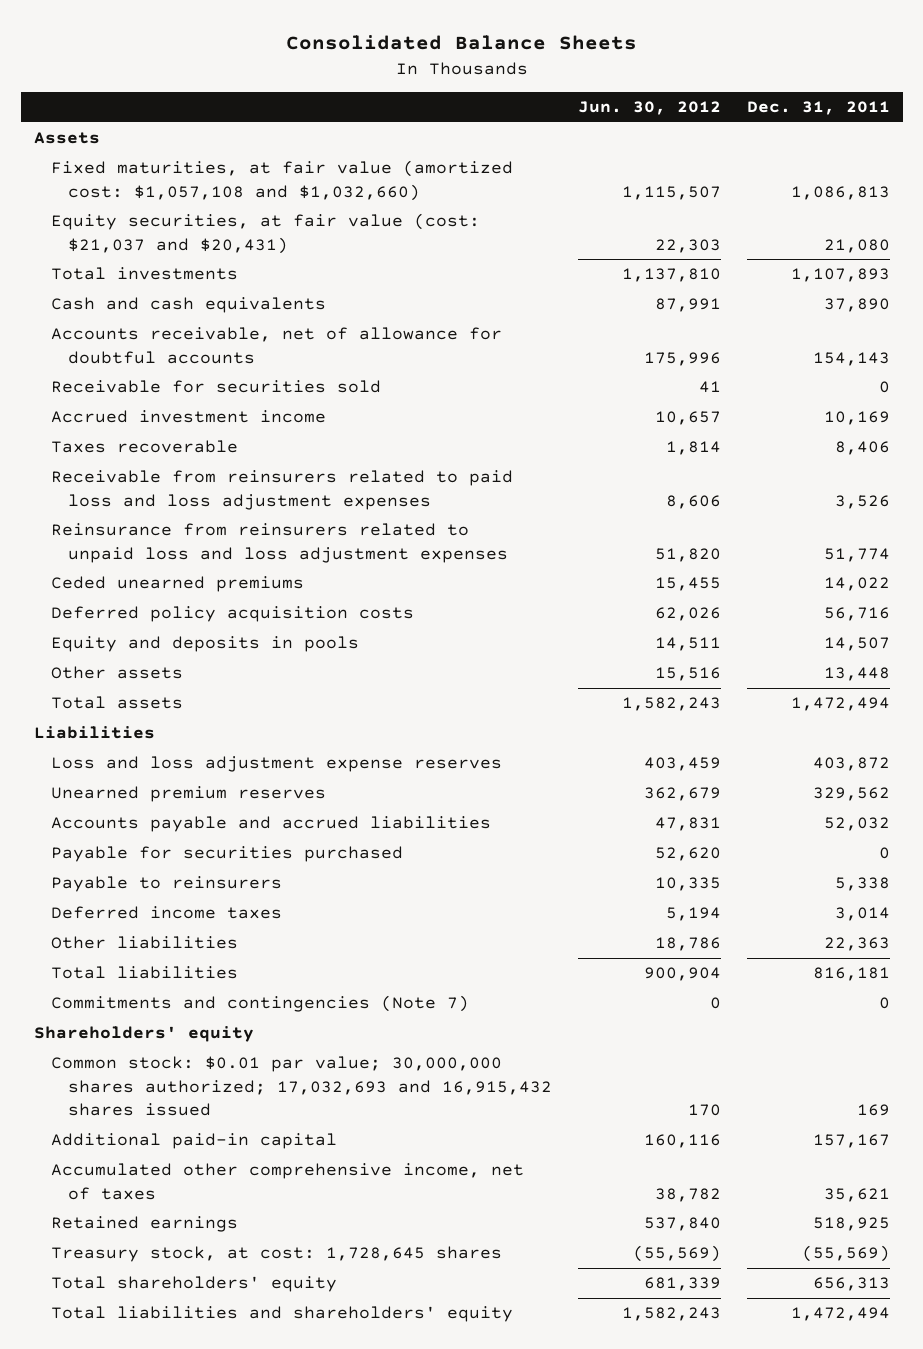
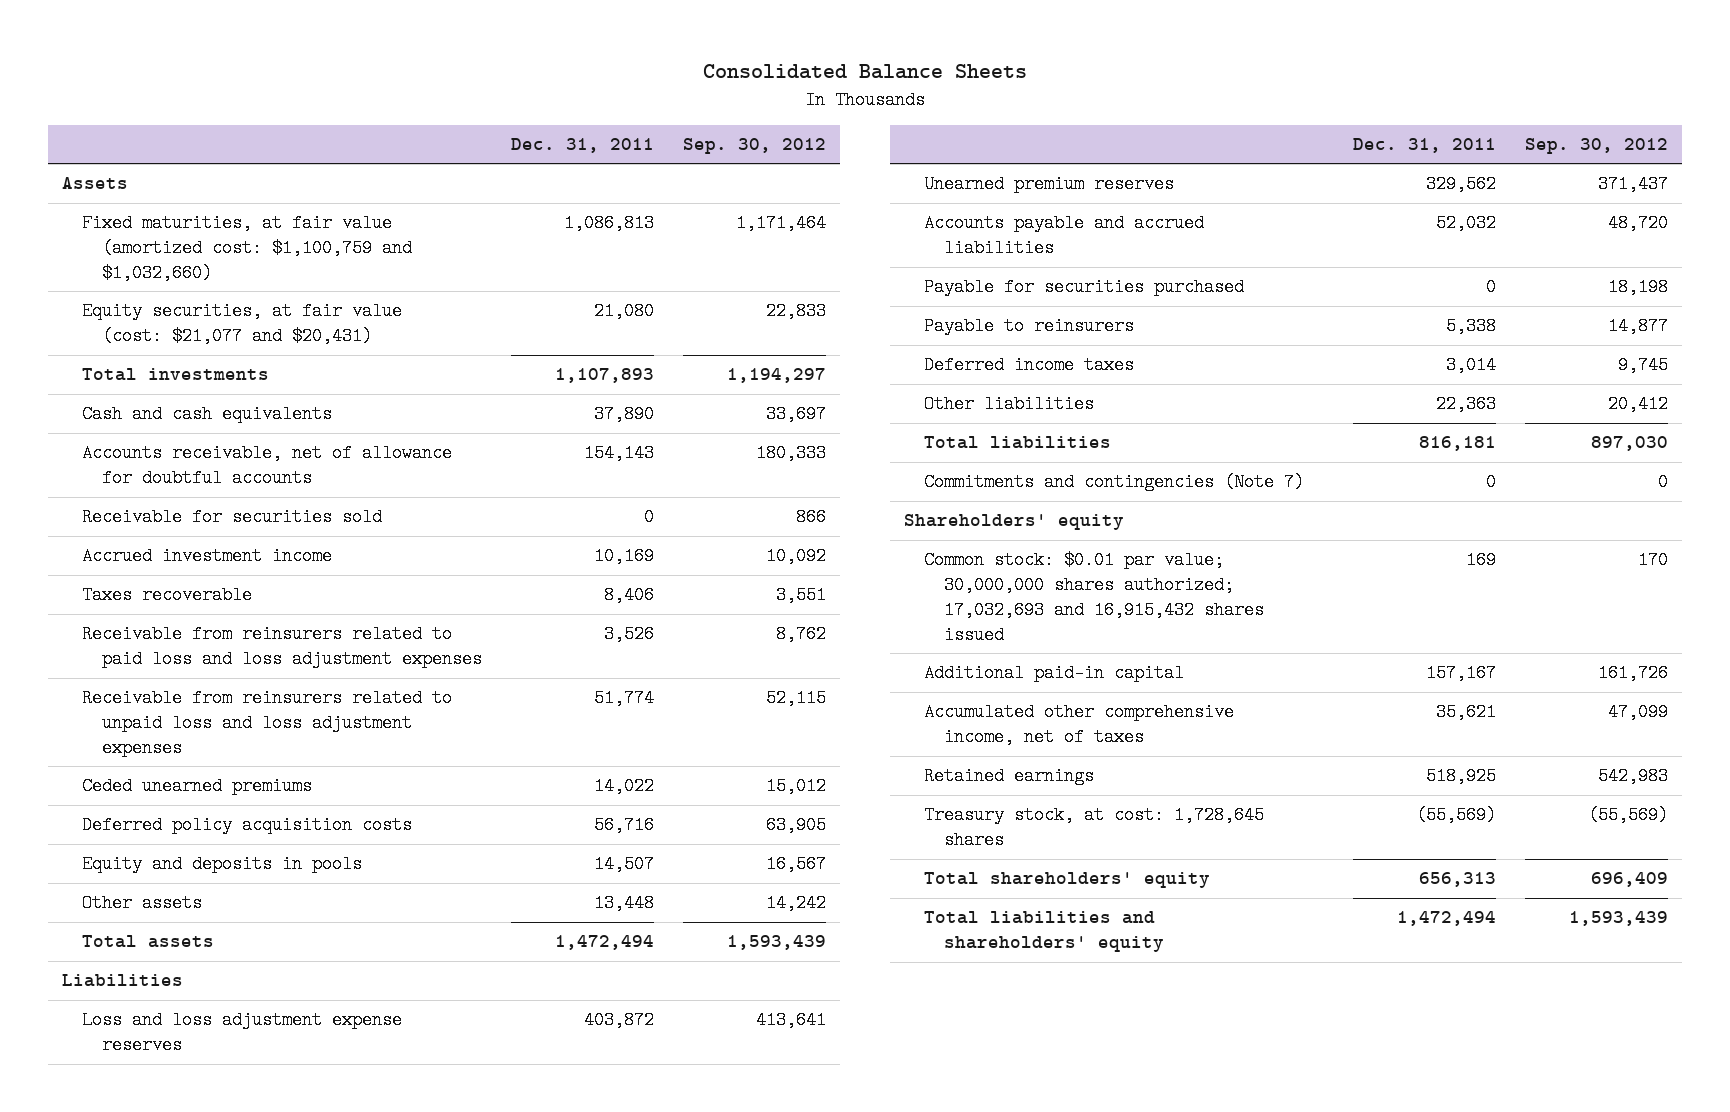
- | Jun. 30, 2012 | Dec. 31, 2011
+ | Dec. 31, 2011 | Sep. 30, 2012
- Fixed maturities, at fair value (amortized cost: $1,057,108 and $1,032,660) | 1,115,507 | 1,086,813
- Equity securities, at fair value (cost: $21,037 and $20,431) | 22,303 | 21,080
+ Fixed maturities, at fair value (amortized cost: $1,100,759 and $1,032,660) | 1,086,813 | 1,171,464
+ Equity securities, at fair value (cost: $21,077 and $20,431) | 21,080 | 22,833
- Reinsurance from reinsurers related to unpaid loss and loss adjustment expenses | 51,820 | 51,774
+ Receivable from reinsurers related to unpaid loss and loss adjustment expenses | 51,774 | 52,115

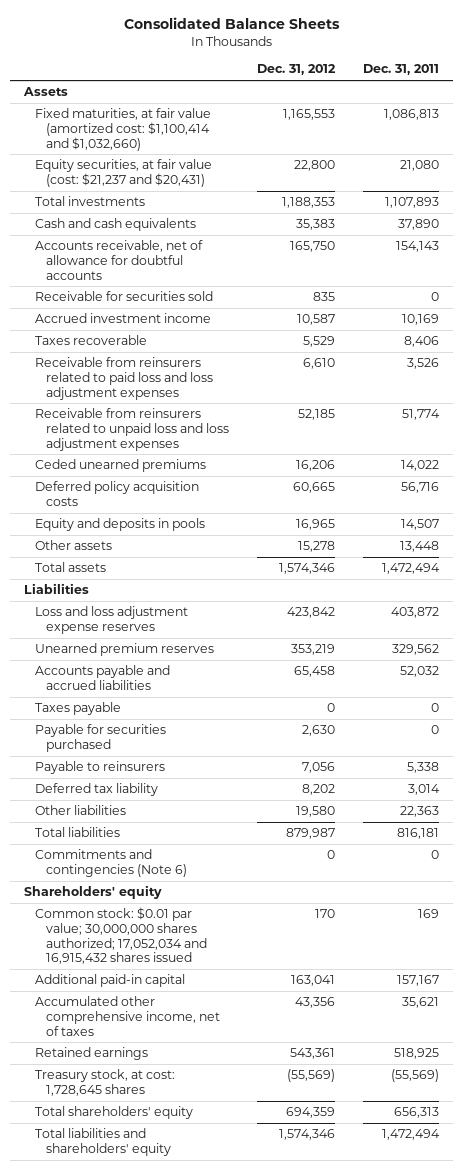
- | Dec. 31, 2011 | Sep. 30, 2012
+ | Dec. 31, 2012 | Dec. 31, 2011
- Fixed maturities, at fair value (amortized cost: $1,100,759 and $1,032,660) | 1,086,813 | 1,171,464
- Equity securities, at fair value (cost: $21,077 and $20,431) | 21,080 | 22,833
+ Fixed maturities, at fair value (amortized cost: $1,100,414 and $1,032,660) | 1,165,553 | 1,086,813
+ Equity securities, at fair value (cost: $21,237 and $20,431) | 22,800 | 21,080
+ Taxes payable | 0 | 0
- Deferred income taxes | 3,014 | 9,745
+ Deferred tax liability | 8,202 | 3,014
- Commitments and contingencies (Note 7) | 0 | 0
+ Commitments and contingencies (Note 6) | 0 | 0
- Common stock: $0.01 par value; 30,000,000 shares authorized; 17,032,693 and 16,915,432 shares issued | 169 | 170
+ Common stock: $0.01 par value; 30,000,000 shares authorized; 17,052,034 and 16,915,432 shares issued | 170 | 169

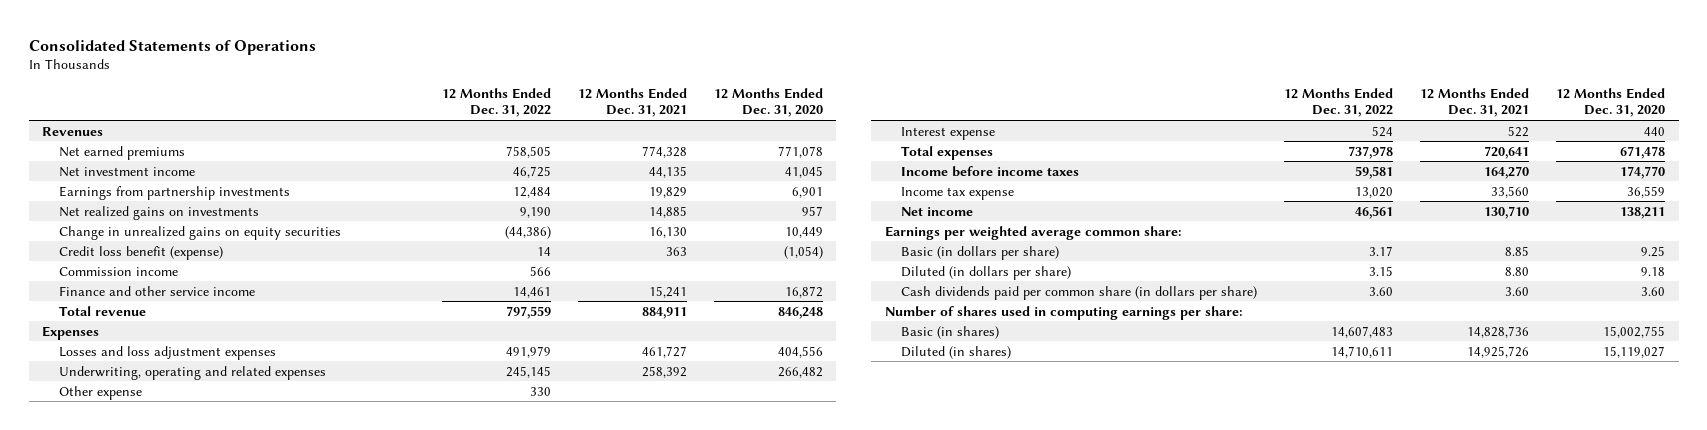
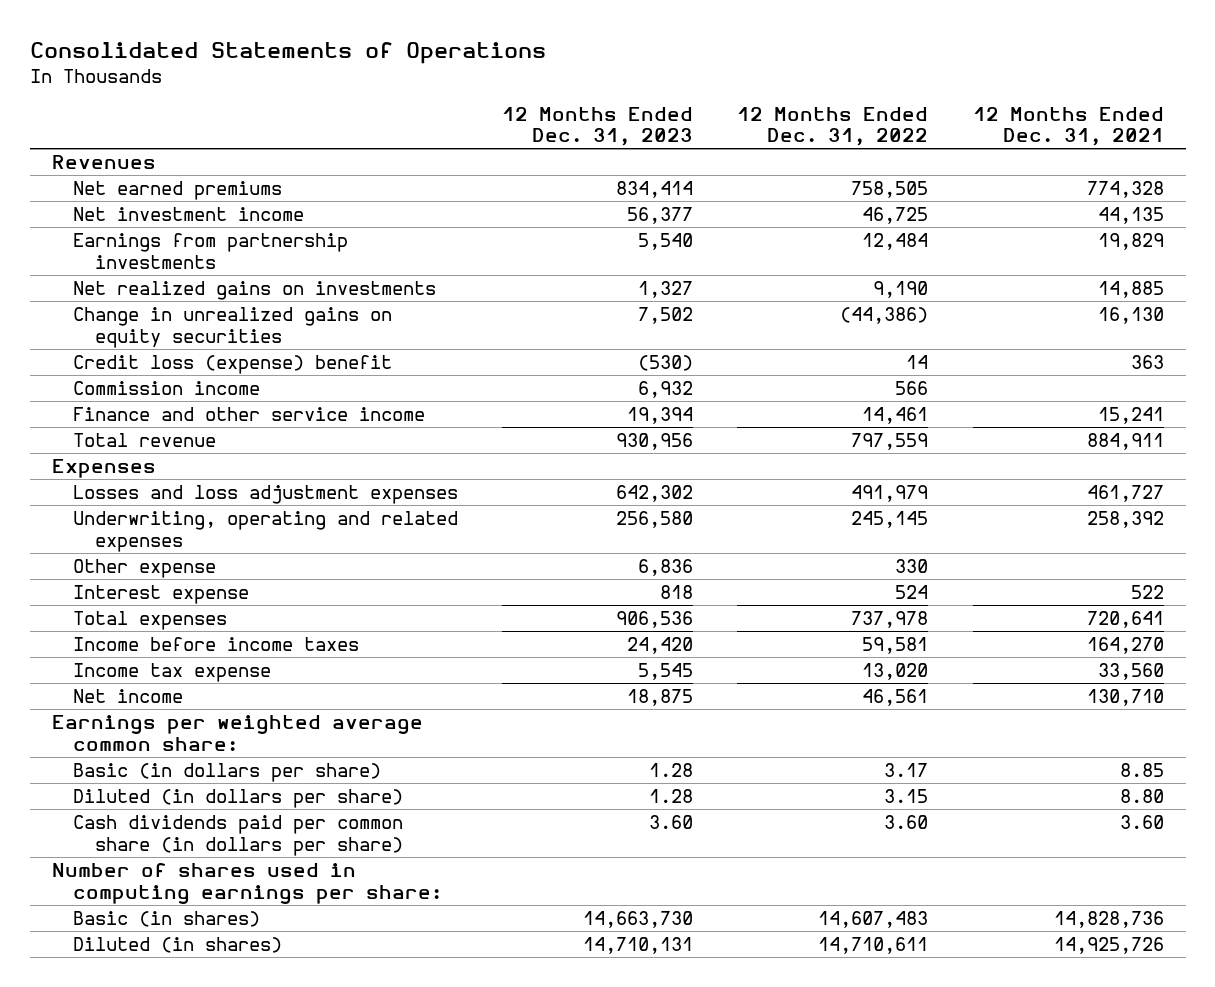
- | 12 Months Ended Dec. 31, 2022 | 12 Months Ended Dec. 31, 2021 | 12 Months Ended Dec. 31, 2020
+ | 12 Months Ended Dec. 31, 2023 | 12 Months Ended Dec. 31, 2022 | 12 Months Ended Dec. 31, 2021
- Credit loss benefit (expense) | 14 | 363 | (1,054)
+ Credit loss (expense) benefit | (530) | 14 | 363

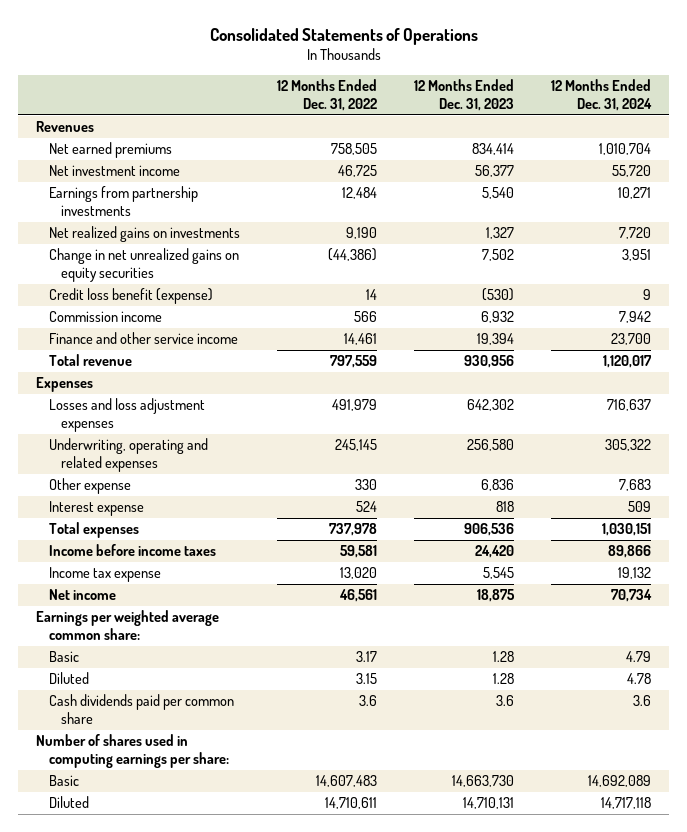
- | 12 Months Ended Dec. 31, 2023 | 12 Months Ended Dec. 31, 2022 | 12 Months Ended Dec. 31, 2021
+ | 12 Months Ended Dec. 31, 2022 | 12 Months Ended Dec. 31, 2023 | 12 Months Ended Dec. 31, 2024
- Change in unrealized gains on equity securities | 7,502 | (44,386) | 16,130
- Credit loss (expense) benefit | (530) | 14 | 363
+ Change in net unrealized gains on equity securities | (44,386) | 7,502 | 3,951
+ Credit loss benefit (expense) | 14 | (530) | 9
- Basic (in dollars per share) | 1.28 | 3.17 | 8.85
- Diluted (in dollars per share) | 1.28 | 3.15 | 8.80
- Cash dividends paid per common share (in dollars per share) | 3.60 | 3.60 | 3.60
+ Basic | 3.17 | 1.28 | 4.79
+ Diluted | 3.15 | 1.28 | 4.78
+ Cash dividends paid per common share | 3.6 | 3.6 | 3.6
- Basic (in shares) | 14,663,730 | 14,607,483 | 14,828,736
- Diluted (in shares) | 14,710,131 | 14,710,611 | 14,925,726
+ Basic | 14,607,483 | 14,663,730 | 14,692,089
+ Diluted | 14,710,611 | 14,710,131 | 14,717,118

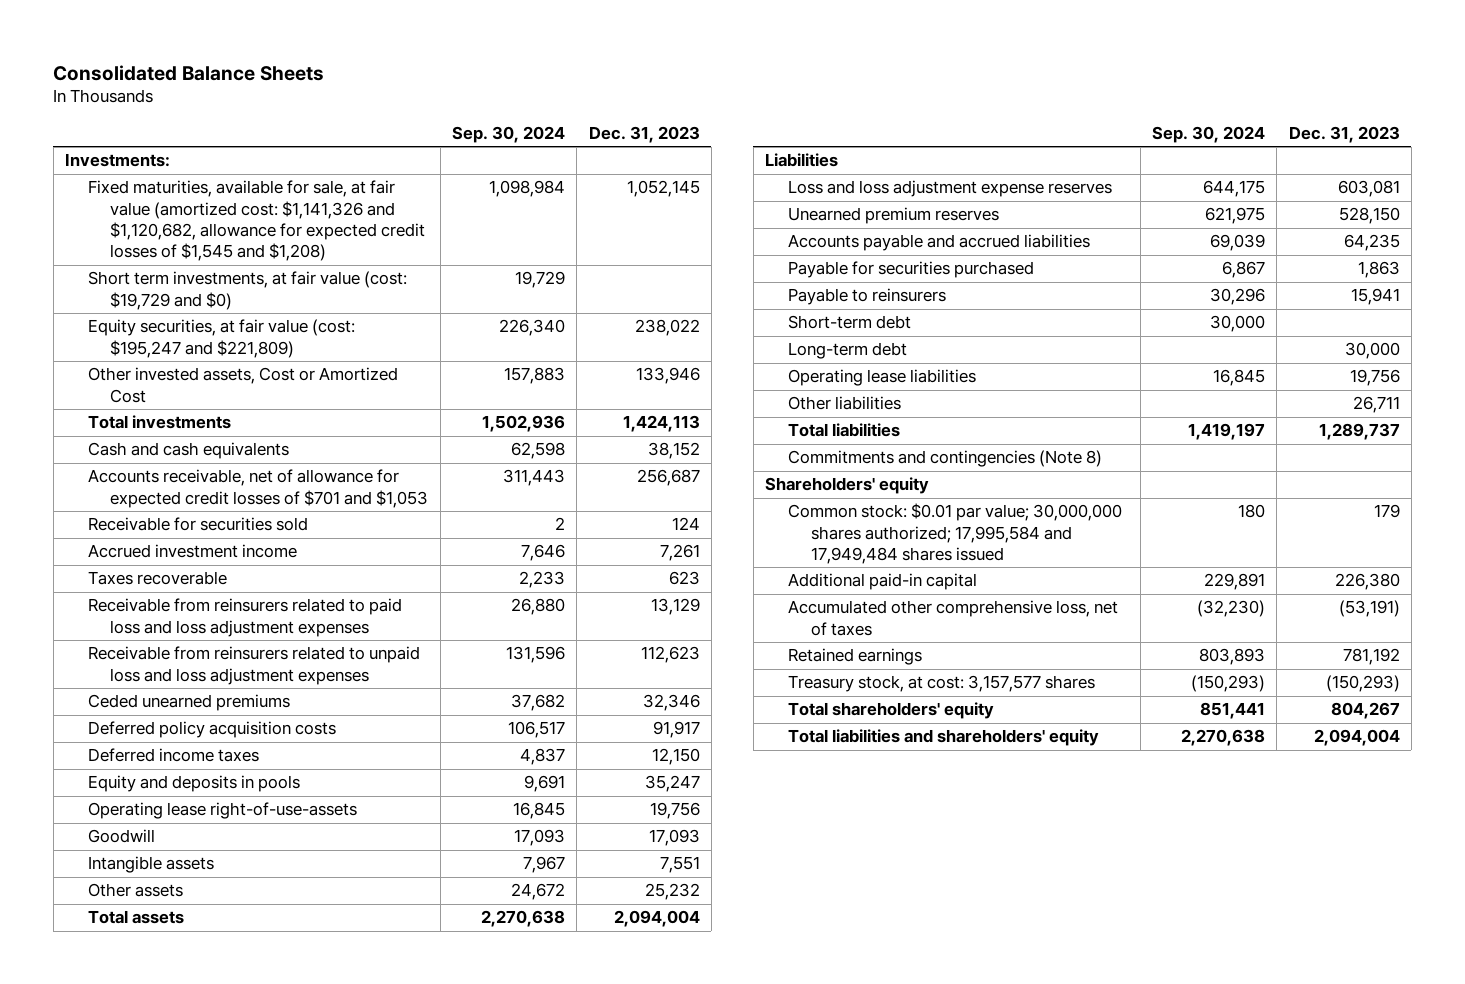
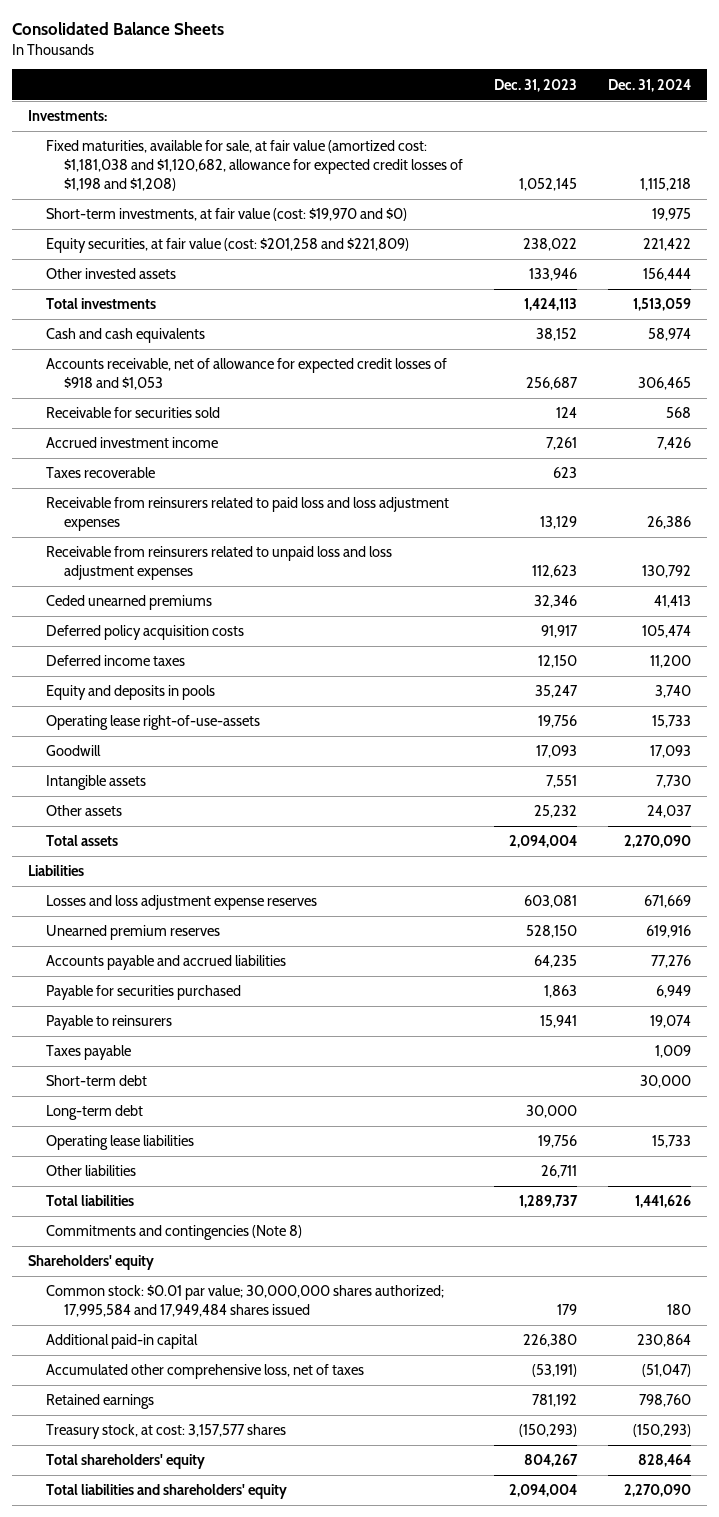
- | Sep. 30, 2024 | Dec. 31, 2023
+ | Dec. 31, 2023 | Dec. 31, 2024
- Fixed maturities, available for sale, at fair value (amortized cost: $1,141,326 and $1,120,682, allowance for expected credit losses of $1,545 and $1,208) | 1,098,984 | 1,052,145
- Short term investments, at fair value (cost: $19,729 and $0) | 19,729 |
- Equity securities, at fair value (cost: $195,247 and $221,809) | 226,340 | 238,022
- Other invested assets, Cost or Amortized Cost | 157,883 | 133,946
+ Fixed maturities, available for sale, at fair value (amortized cost: $1,181,038 and $1,120,682, allowance for expected credit losses of $1,198 and $1,208) | 1,052,145 | 1,115,218
+ Short-term investments, at fair value (cost: $19,970 and $0) | | 19,975
+ Equity securities, at fair value (cost: $201,258 and $221,809) | 238,022 | 221,422
+ Other invested assets | 133,946 | 156,444
- Accounts receivable, net of allowance for expected credit losses of $701 and $1,053 | 311,443 | 256,687
+ Accounts receivable, net of allowance for expected credit losses of $918 and $1,053 | 256,687 | 306,465
- Loss and loss adjustment expense reserves | 644,175 | 603,081
+ Losses and loss adjustment expense reserves | 603,081 | 671,669
+ Taxes payable | | 1,009

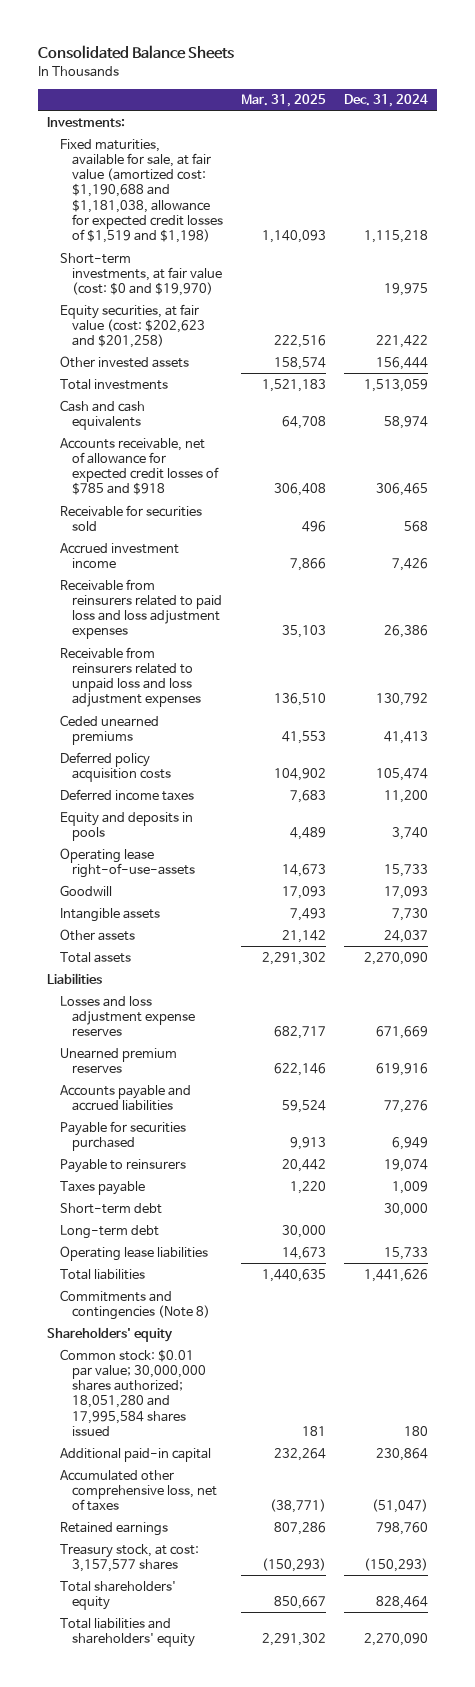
- | Dec. 31, 2023 | Dec. 31, 2024
+ | Mar. 31, 2025 | Dec. 31, 2024
- Fixed maturities, available for sale, at fair value (amortized cost: $1,181,038 and $1,120,682, allowance for expected credit losses of $1,198 and $1,208) | 1,052,145 | 1,115,218
- Short-term investments, at fair value (cost: $19,970 and $0) | | 19,975
- Equity securities, at fair value (cost: $201,258 and $221,809) | 238,022 | 221,422
+ Fixed maturities, available for sale, at fair value (amortized cost: $1,190,688 and $1,181,038, allowance for expected credit losses of $1,519 and $1,198) | 1,140,093 | 1,115,218
+ Short-term investments, at fair value (cost: $0 and $19,970) | | 19,975
+ Equity securities, at fair value (cost: $202,623 and $201,258) | 222,516 | 221,422
- Accounts receivable, net of allowance for expected credit losses of $918 and $1,053 | 256,687 | 306,465
+ Accounts receivable, net of allowance for expected credit losses of $785 and $918 | 306,408 | 306,465
- Taxes recoverable | 623 |
- Other liabilities | 26,711 |
- Common stock: $0.01 par value; 30,000,000 shares authorized; 17,995,584 and 17,949,484 shares issued | 179 | 180
+ Common stock: $0.01 par value; 30,000,000 shares authorized; 18,051,280 and 17,995,584 shares issued | 181 | 180

